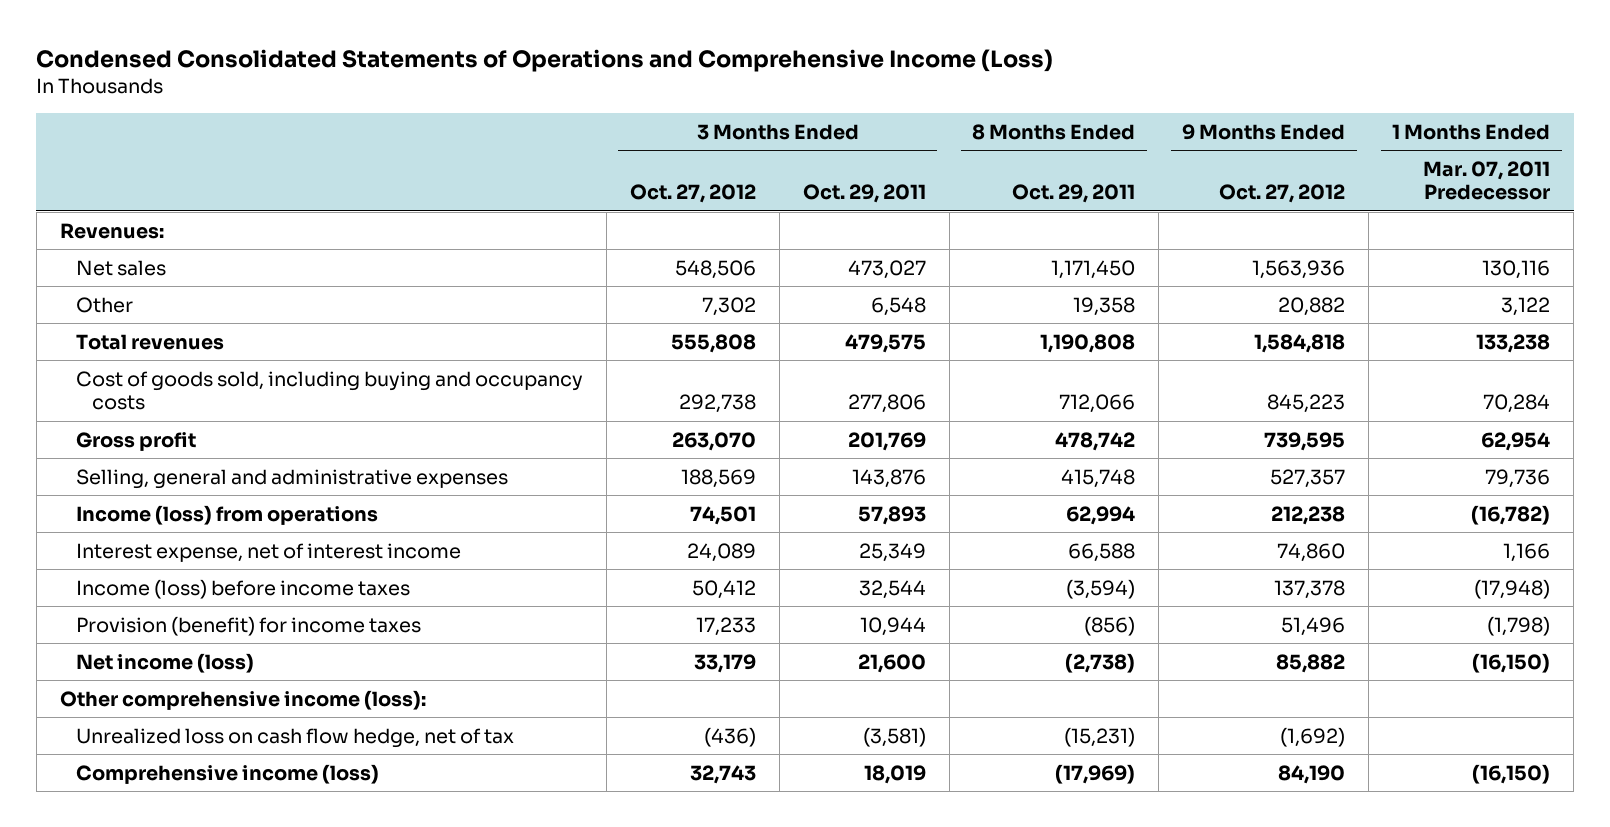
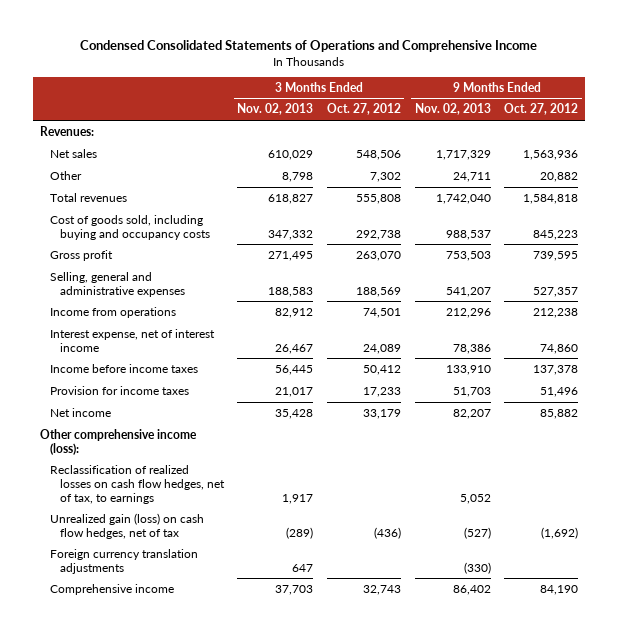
- Condensed Consolidated Statements of Operations and Comprehensive Income (Loss)
+ Condensed Consolidated Statements of Operations and Comprehensive Income
- | 3 Months Ended Oct. 27, 2012 | 3 Months Ended Oct. 29, 2011 | 8 Months Ended Oct. 29, 2011 | 9 Months Ended Oct. 27, 2012 | 1 Months Ended Mar. 07, 2011 Predecessor
+ | 3 Months Ended Nov. 02, 2013 | 3 Months Ended Oct. 27, 2012 | 9 Months Ended Nov. 02, 2013 | 9 Months Ended Oct. 27, 2012
- Income (loss) from operations | 74,501 | 57,893 | 62,994 | 212,238 | (16,782)
+ Income from operations | 82,912 | 74,501 | 212,296 | 212,238
- Income (loss) before income taxes | 50,412 | 32,544 | (3,594) | 137,378 | (17,948)
- Provision (benefit) for income taxes | 17,233 | 10,944 | (856) | 51,496 | (1,798)
- Net income (loss) | 33,179 | 21,600 | (2,738) | 85,882 | (16,150)
+ Income before income taxes | 56,445 | 50,412 | 133,910 | 137,378
+ Provision for income taxes | 21,017 | 17,233 | 51,703 | 51,496
+ Net income | 35,428 | 33,179 | 82,207 | 85,882
- Unrealized loss on cash flow hedge, net of tax | (436) | (3,581) | (15,231) | (1,692) |
- Comprehensive income (loss) | 32,743 | 18,019 | (17,969) | 84,190 | (16,150)
+ Reclassification of realized losses on cash flow hedges, net of tax, to earnings | 1,917 | | 5,052 |
+ Unrealized gain (loss) on cash flow hedges, net of tax | (289) | (436) | (527) | (1,692)
+ Foreign currency translation adjustments | 647 | | (330) |
+ Comprehensive income | 37,703 | 32,743 | 86,402 | 84,190

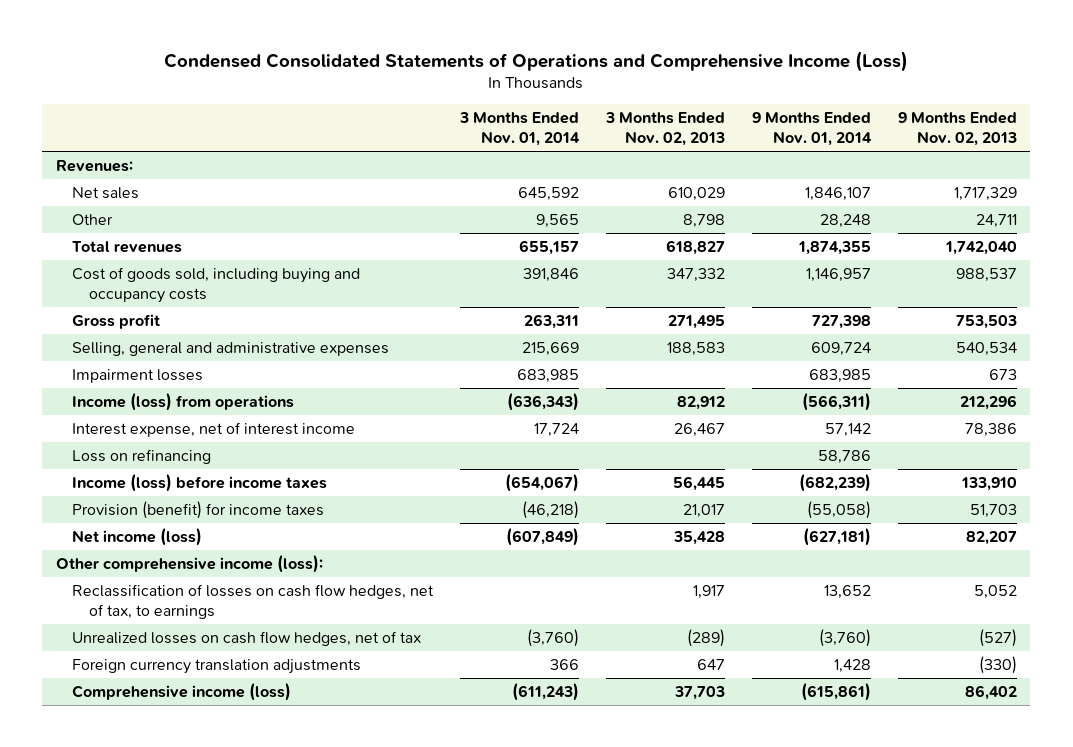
- Condensed Consolidated Statements of Operations and Comprehensive Income
+ Condensed Consolidated Statements of Operations and Comprehensive Income (Loss)
- | 3 Months Ended Nov. 02, 2013 | 3 Months Ended Oct. 27, 2012 | 9 Months Ended Nov. 02, 2013 | 9 Months Ended Oct. 27, 2012
+ | 3 Months Ended Nov. 01, 2014 | 3 Months Ended Nov. 02, 2013 | 9 Months Ended Nov. 01, 2014 | 9 Months Ended Nov. 02, 2013
- Selling, general and administrative expenses | 188,583 | 188,569 | 541,207 | 527,357
- Income from operations | 82,912 | 74,501 | 212,296 | 212,238
+ Selling, general and administrative expenses | 215,669 | 188,583 | 609,724 | 540,534
+ Impairment losses | 683,985 | | 683,985 | 673
+ Income (loss) from operations | (636,343) | 82,912 | (566,311) | 212,296
- Income before income taxes | 56,445 | 50,412 | 133,910 | 137,378
- Provision for income taxes | 21,017 | 17,233 | 51,703 | 51,496
- Net income | 35,428 | 33,179 | 82,207 | 85,882
+ Loss on refinancing | | | 58,786 |
+ Income (loss) before income taxes | (654,067) | 56,445 | (682,239) | 133,910
+ Provision (benefit) for income taxes | (46,218) | 21,017 | (55,058) | 51,703
+ Net income (loss) | (607,849) | 35,428 | (627,181) | 82,207
- Reclassification of realized losses on cash flow hedges, net of tax, to earnings | 1,917 | | 5,052 |
- Unrealized gain (loss) on cash flow hedges, net of tax | (289) | (436) | (527) | (1,692)
+ Reclassification of losses on cash flow hedges, net of tax, to earnings | | 1,917 | 13,652 | 5,052
+ Unrealized losses on cash flow hedges, net of tax | (3,760) | (289) | (3,760) | (527)
- Comprehensive income | 37,703 | 32,743 | 86,402 | 84,190
+ Comprehensive income (loss) | (611,243) | 37,703 | (615,861) | 86,402

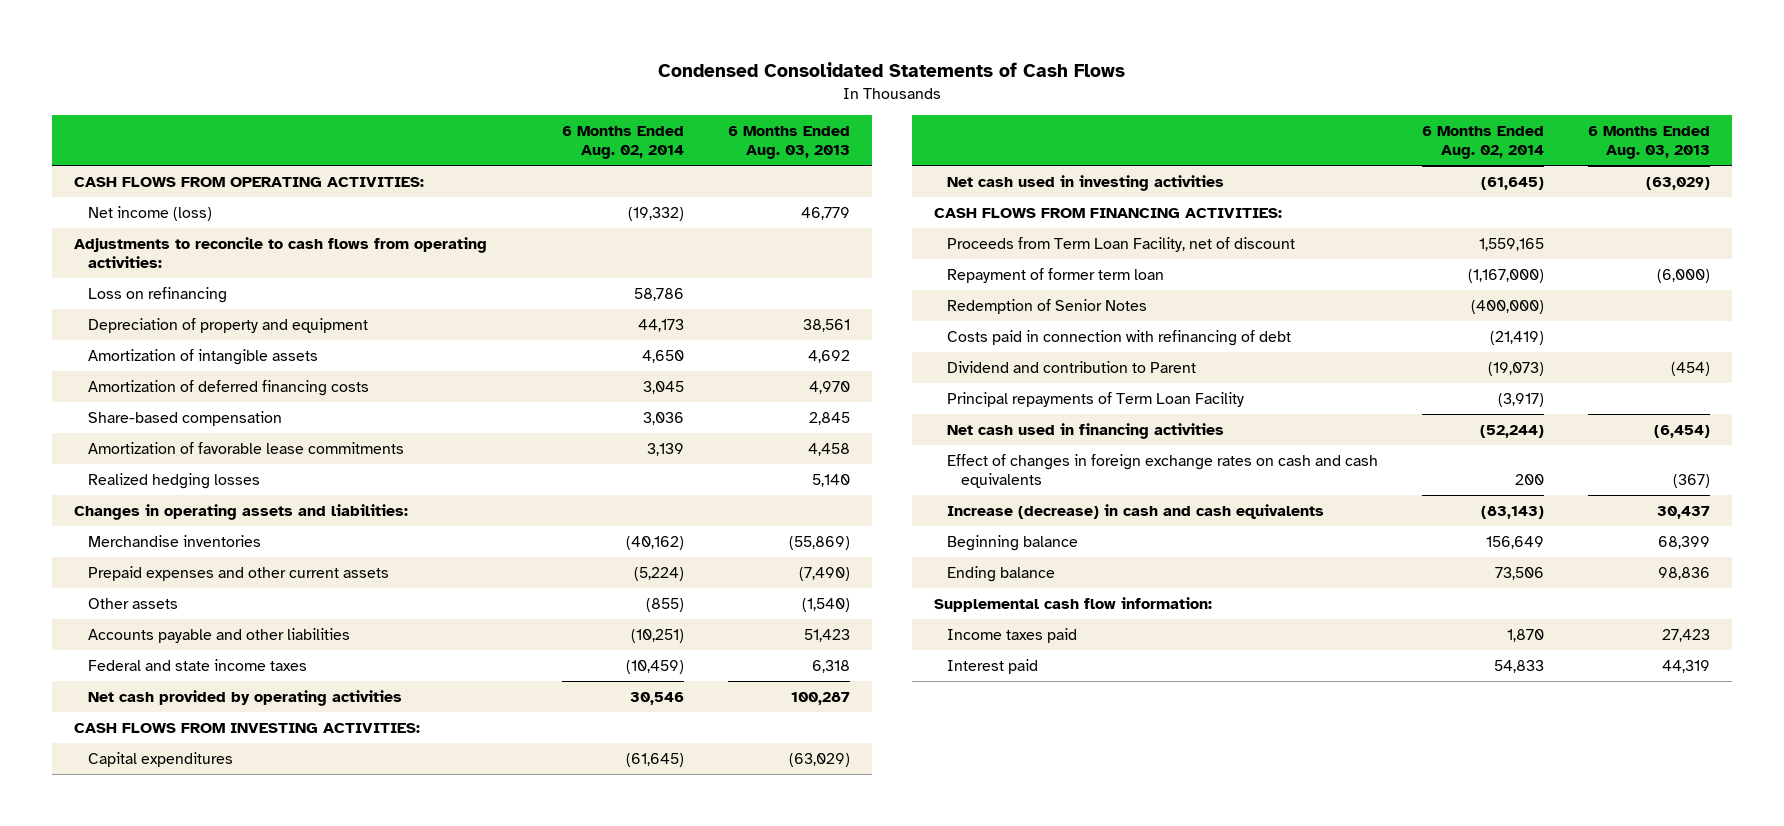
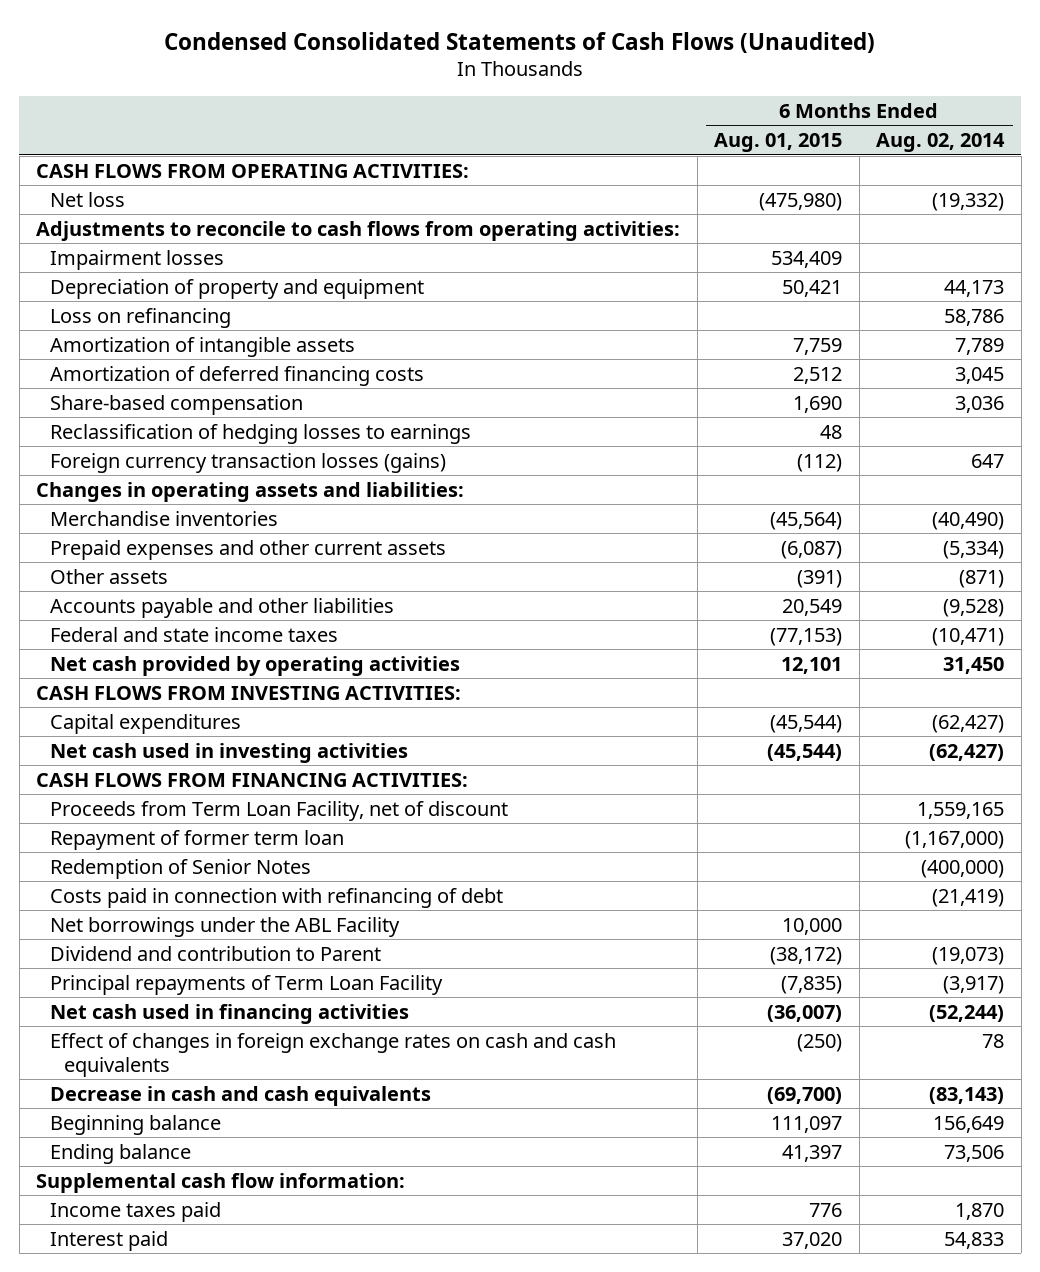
- Condensed Consolidated Statements of Cash Flows
+ Condensed Consolidated Statements of Cash Flows (Unaudited)
- | 6 Months Ended Aug. 02, 2014 | 6 Months Ended Aug. 03, 2013
+ | 6 Months Ended Aug. 01, 2015 | 6 Months Ended Aug. 02, 2014
- Net income (loss) | (19,332) | 46,779
+ Net loss | (475,980) | (19,332)
+ Impairment losses | 534,409 |
- Amortization of intangible assets | 4,650 | 4,692
moved down: Loss on refinancing | | 58,786
+ Amortization of intangible assets | 7,759 | 7,789
- Amortization of favorable lease commitments | 3,139 | 4,458
- Realized hedging losses | | 5,140
+ Reclassification of hedging losses to earnings | 48 |
+ Foreign currency transaction losses (gains) | (112) | 647
- Merchandise inventories | (40,162) | (55,869)
- Prepaid expenses and other current assets | (5,224) | (7,490)
- Other assets | (855) | (1,540)
- Accounts payable and other liabilities | (10,251) | 51,423
- Federal and state income taxes | (10,459) | 6,318
- Net cash provided by operating activities | 30,546 | 100,287
+ Merchandise inventories | (45,564) | (40,490)
+ Prepaid expenses and other current assets | (6,087) | (5,334)
+ Other assets | (391) | (871)
+ Accounts payable and other liabilities | 20,549 | (9,528)
+ Federal and state income taxes | (77,153) | (10,471)
+ Net cash provided by operating activities | 12,101 | 31,450
- Capital expenditures | (61,645) | (63,029)
- Net cash used in investing activities | (61,645) | (63,029)
+ Capital expenditures | (45,544) | (62,427)
+ Net cash used in investing activities | (45,544) | (62,427)
+ Net borrowings under the ABL Facility | 10,000 |
- Effect of changes in foreign exchange rates on cash and cash equivalents | 200 | (367)
- Increase (decrease) in cash and cash equivalents | (83,143) | 30,437
+ Effect of changes in foreign exchange rates on cash and cash equivalents | (250) | 78
+ Decrease in cash and cash equivalents | (69,700) | (83,143)

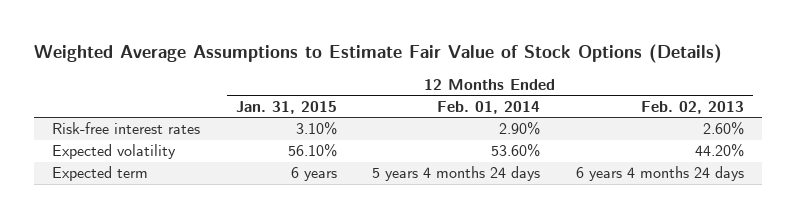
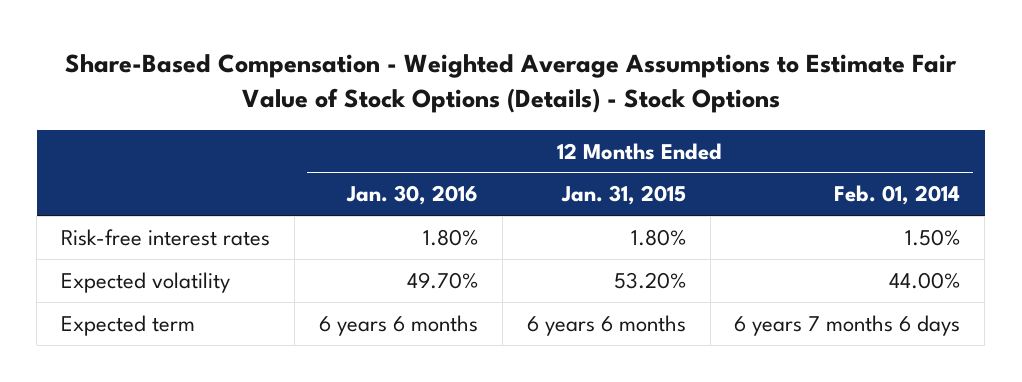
- Weighted Average Assumptions to Estimate Fair Value of Stock Options (Details)
+ Share-Based Compensation - Weighted Average Assumptions to Estimate Fair Value of Stock Options (Details) - Stock Options
- | 12 Months Ended Jan. 31, 2015 | 12 Months Ended Feb. 01, 2014 | 12 Months Ended Feb. 02, 2013
+ | 12 Months Ended Jan. 30, 2016 | 12 Months Ended Jan. 31, 2015 | 12 Months Ended Feb. 01, 2014
- Risk-free interest rates | 3.10% | 2.90% | 2.60%
- Expected volatility | 56.10% | 53.60% | 44.20%
- Expected term | 6 years | 5 years 4 months 24 days | 6 years 4 months 24 days
+ Risk-free interest rates | 1.80% | 1.80% | 1.50%
+ Expected volatility | 49.70% | 53.20% | 44.00%
+ Expected term | 6 years 6 months | 6 years 6 months | 6 years 7 months 6 days

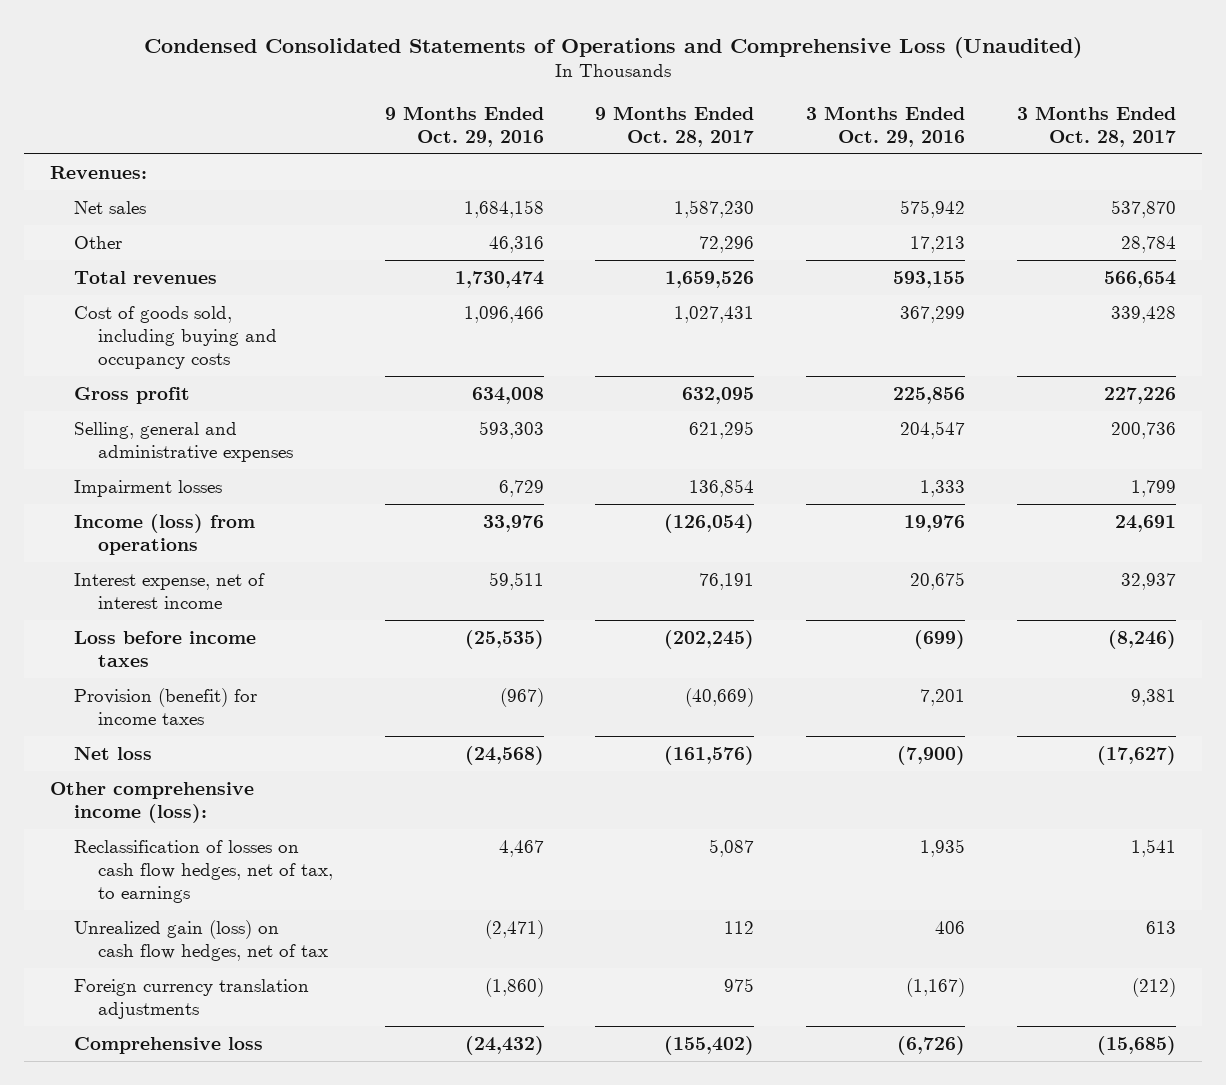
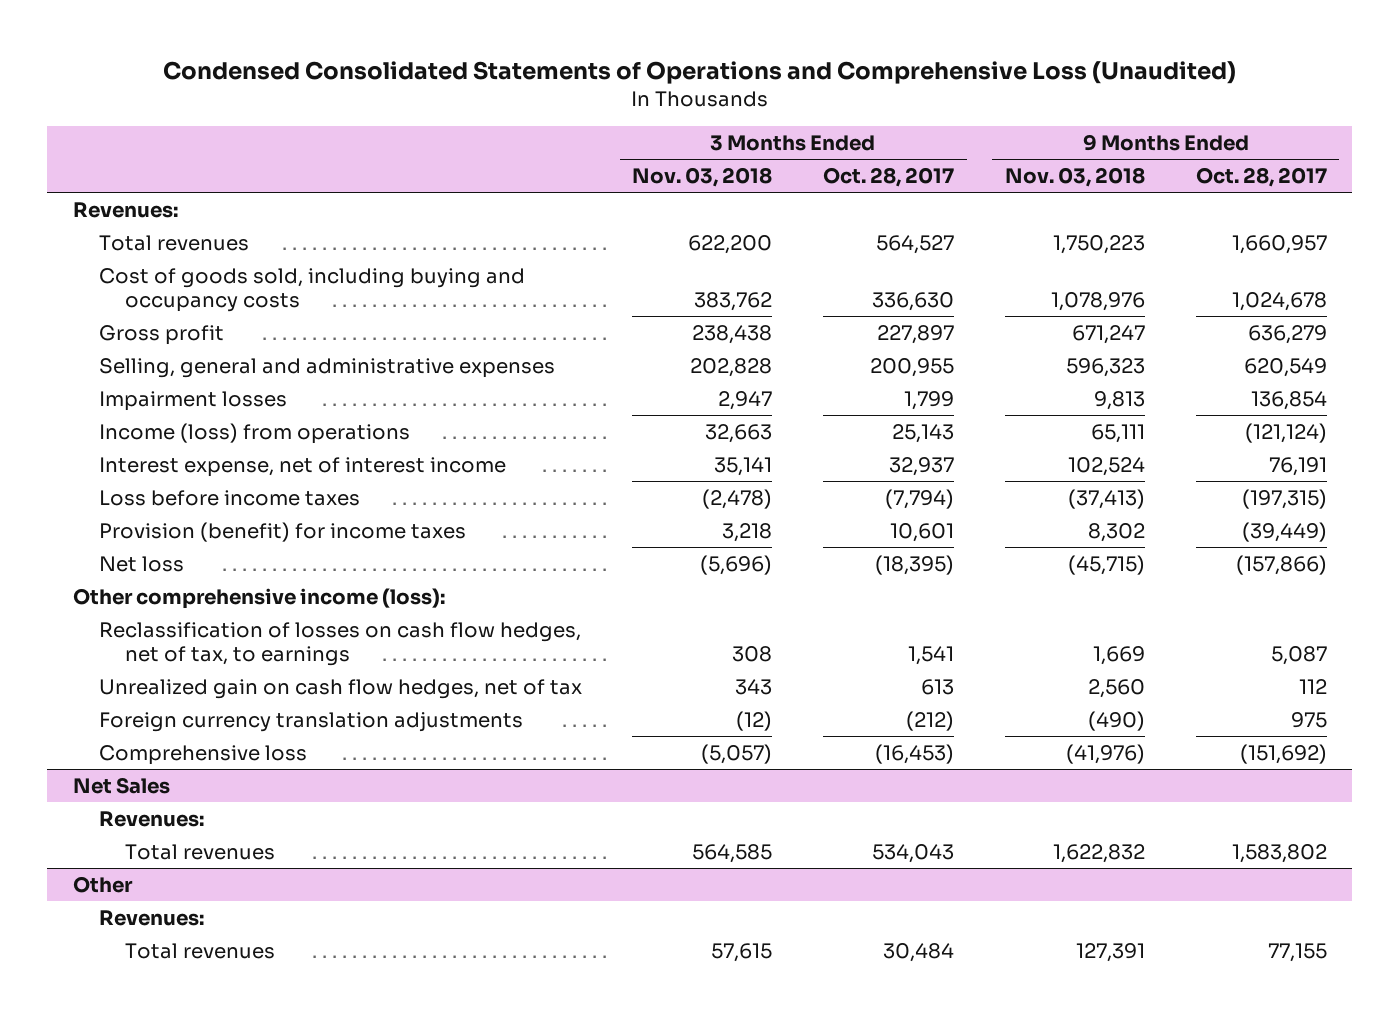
- | 9 Months Ended Oct. 29, 2016 | 9 Months Ended Oct. 28, 2017 | 3 Months Ended Oct. 29, 2016 | 3 Months Ended Oct. 28, 2017
+ | 3 Months Ended Nov. 03, 2018 | 3 Months Ended Oct. 28, 2017 | 9 Months Ended Nov. 03, 2018 | 9 Months Ended Oct. 28, 2017
- Net sales | 1,684,158 | 1,587,230 | 575,942 | 537,870
- Other | 46,316 | 72,296 | 17,213 | 28,784
- Total revenues | 1,730,474 | 1,659,526 | 593,155 | 566,654
- Cost of goods sold, including buying and occupancy costs | 1,096,466 | 1,027,431 | 367,299 | 339,428
- Gross profit | 634,008 | 632,095 | 225,856 | 227,226
- Selling, general and administrative expenses | 593,303 | 621,295 | 204,547 | 200,736
+ Total revenues | 622,200 | 564,527 | 1,750,223 | 1,660,957
+ Cost of goods sold, including buying and occupancy costs | 383,762 | 336,630 | 1,078,976 | 1,024,678
+ Gross profit | 238,438 | 227,897 | 671,247 | 636,279
+ Selling, general and administrative expenses | 202,828 | 200,955 | 596,323 | 620,549
- Income (loss) from operations | 33,976 | (126,054) | 19,976 | 24,691
+ Income (loss) from operations | 32,663 | 25,143 | 65,111 | (121,124)
- Loss before income taxes | (25,535) | (202,245) | (699) | (8,246)
- Provision (benefit) for income taxes | (967) | (40,669) | 7,201 | 9,381
- Net loss | (24,568) | (161,576) | (7,900) | (17,627)
+ Loss before income taxes | (2,478) | (7,794) | (37,413) | (197,315)
+ Provision (benefit) for income taxes | 3,218 | 10,601 | 8,302 | (39,449)
+ Net loss | (5,696) | (18,395) | (45,715) | (157,866)
- Unrealized gain (loss) on cash flow hedges, net of tax | (2,471) | 112 | 406 | 613
+ Unrealized gain on cash flow hedges, net of tax | 343 | 613 | 2,560 | 112
- Comprehensive loss | (24,432) | (155,402) | (6,726) | (15,685)
+ Comprehensive loss | (5,057) | (16,453) | (41,976) | (151,692)
+ Net Sales
+ Revenues:
+ Total revenues | 564,585 | 534,043 | 1,622,832 | 1,583,802
+ Other
+ Revenues:
+ Total revenues | 57,615 | 30,484 | 127,391 | 77,155

